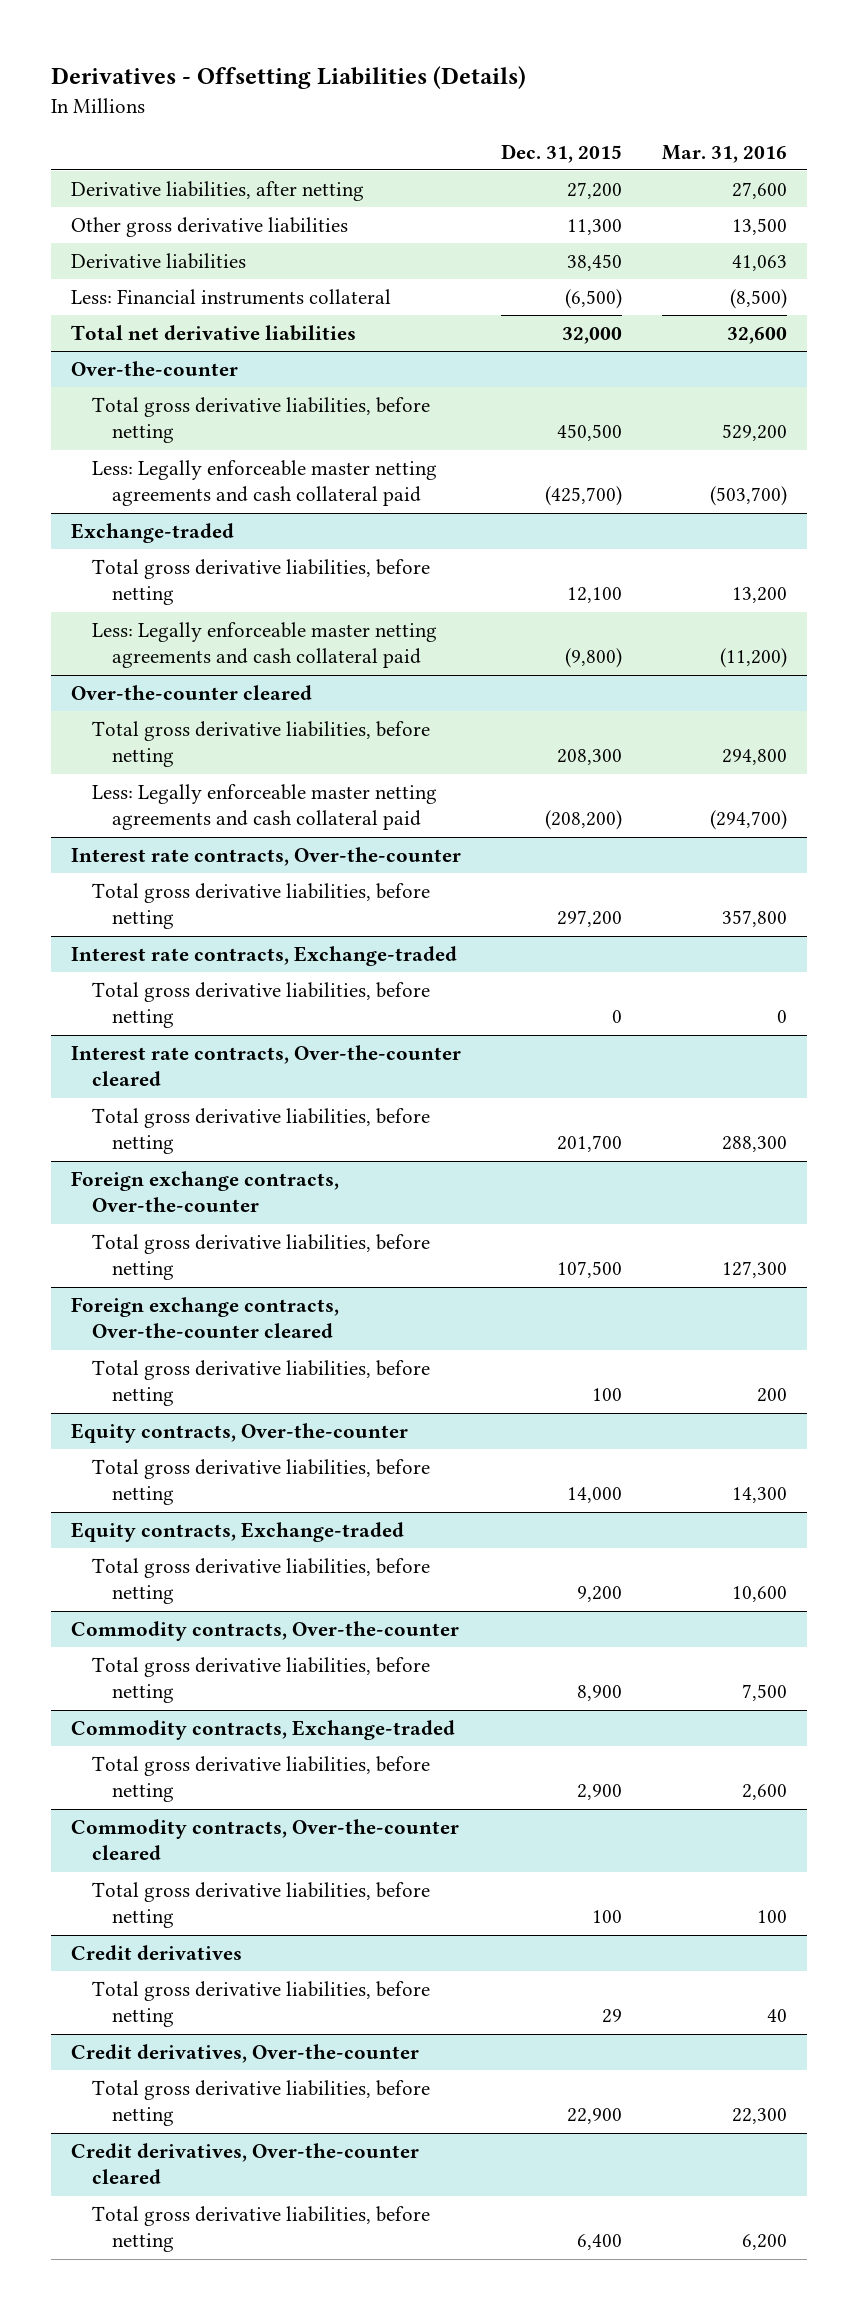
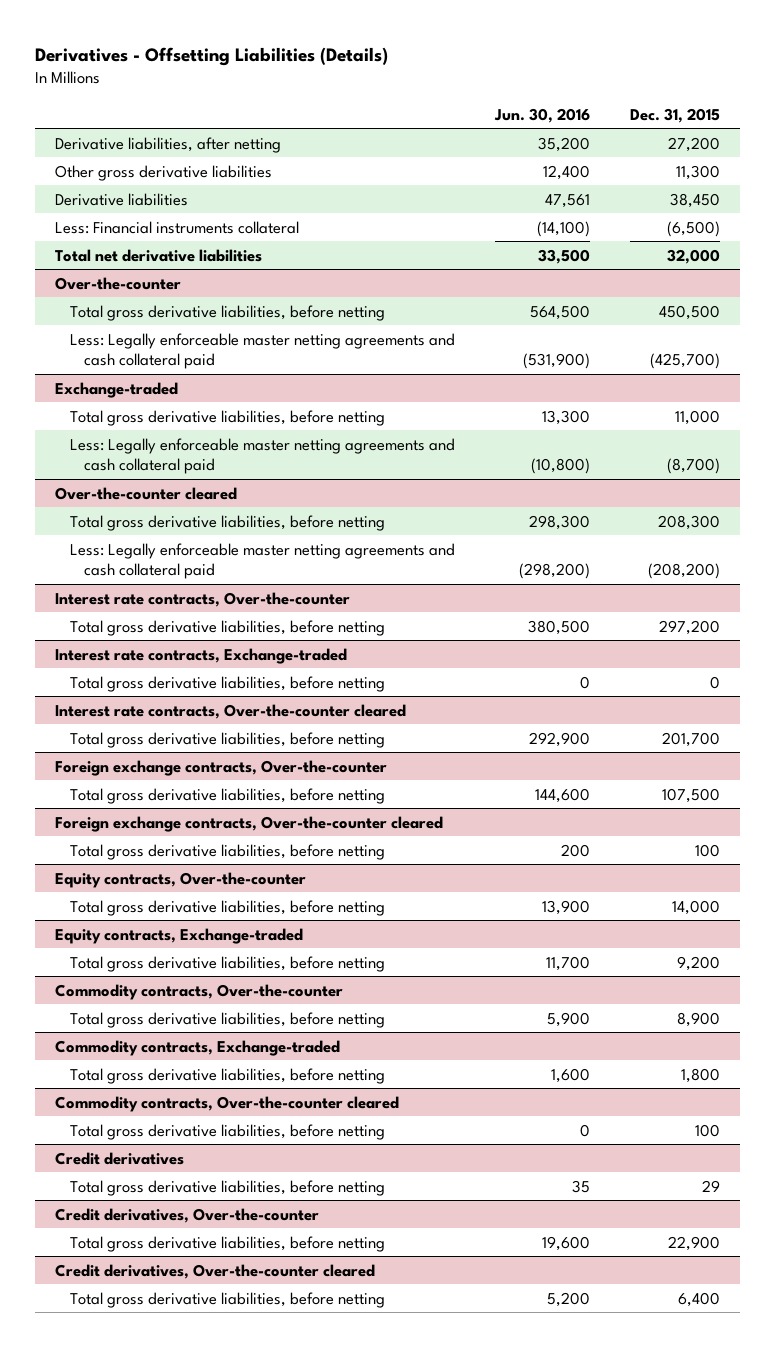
- | Dec. 31, 2015 | Mar. 31, 2016
+ | Jun. 30, 2016 | Dec. 31, 2015
@ Exchange-traded
- Total gross derivative liabilities, before netting | 12,100 | 13,200
- Less: Legally enforceable master netting agreements and cash collateral paid | (9,800) | (11,200)
+ Total gross derivative liabilities, before netting | 13,300 | 11,000
+ Less: Legally enforceable master netting agreements and cash collateral paid | (10,800) | (8,700)
@ Commodity contracts, Exchange-traded
- Total gross derivative liabilities, before netting | 2,900 | 2,600
+ Total gross derivative liabilities, before netting | 1,600 | 1,800

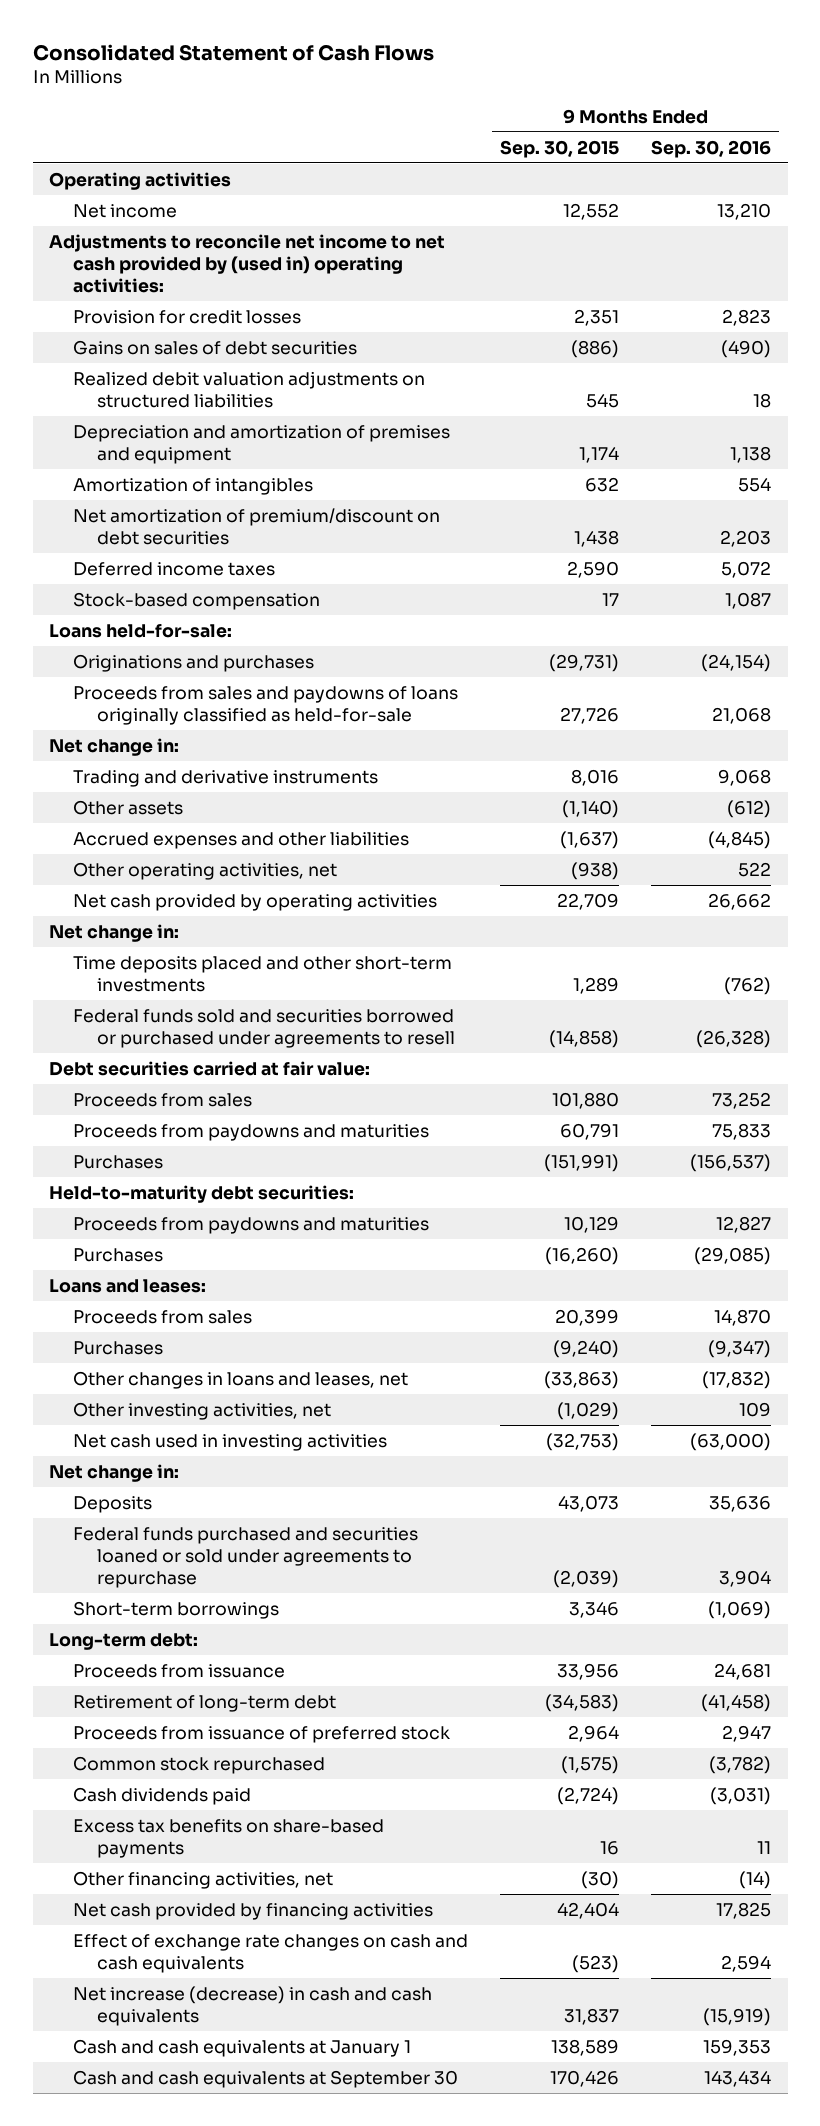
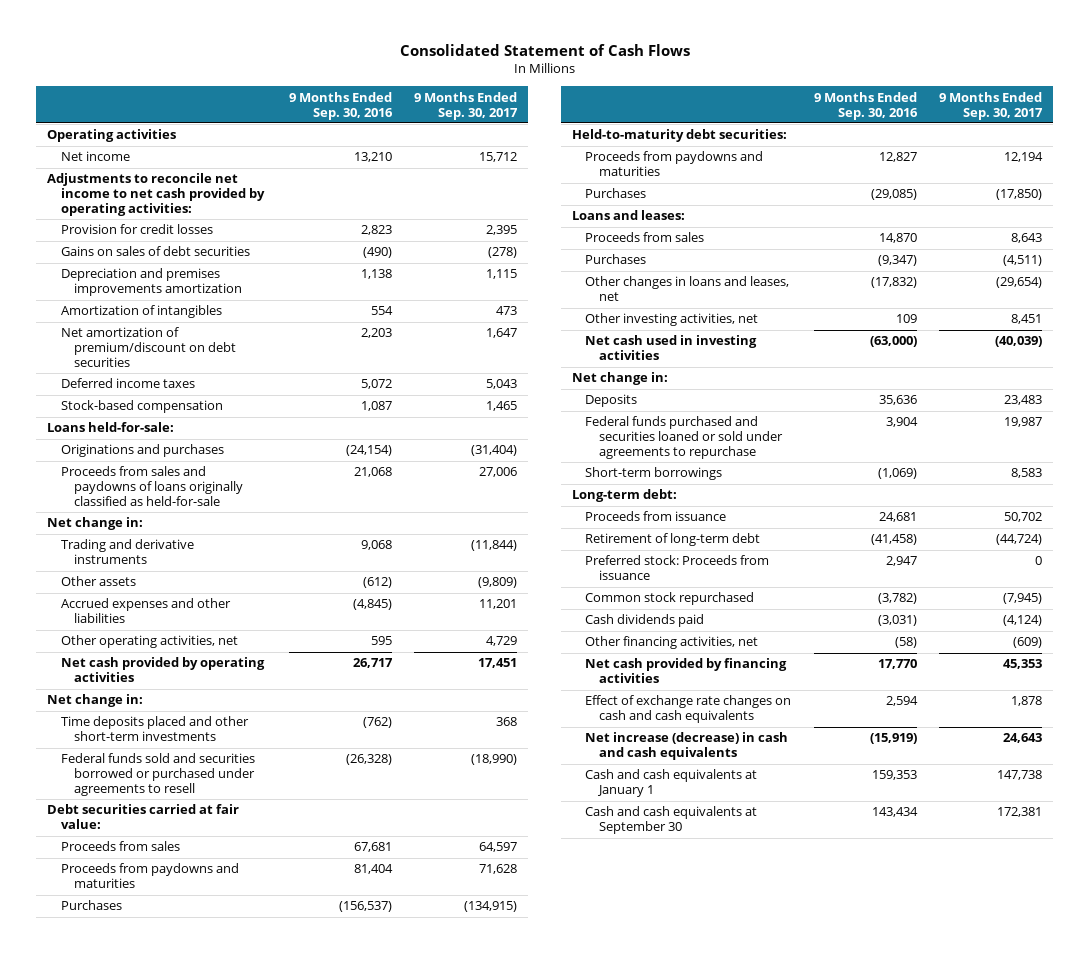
- | 9 Months Ended Sep. 30, 2015 | 9 Months Ended Sep. 30, 2016
+ | 9 Months Ended Sep. 30, 2016 | 9 Months Ended Sep. 30, 2017
- Adjustments to reconcile net income to net cash provided by (used in) operating activities:
+ Adjustments to reconcile net income to net cash provided by operating activities:
- Realized debit valuation adjustments on structured liabilities | 545 | 18
- Depreciation and amortization of premises and equipment | 1,174 | 1,138
+ Depreciation and premises improvements amortization | 1,138 | 1,115
- Other operating activities, net | (938) | 522
- Net cash provided by operating activities | 22,709 | 26,662
+ Other operating activities, net | 595 | 4,729
+ Net cash provided by operating activities | 26,717 | 17,451
- Proceeds from sales | 101,880 | 73,252
- Proceeds from paydowns and maturities | 60,791 | 75,833
+ Proceeds from sales | 67,681 | 64,597
+ Proceeds from paydowns and maturities | 81,404 | 71,628
- Proceeds from issuance of preferred stock | 2,964 | 2,947
+ Preferred stock: Proceeds from issuance | 2,947 | 0
- Excess tax benefits on share-based payments | 16 | 11
- Other financing activities, net | (30) | (14)
- Net cash provided by financing activities | 42,404 | 17,825
+ Other financing activities, net | (58) | (609)
+ Net cash provided by financing activities | 17,770 | 45,353

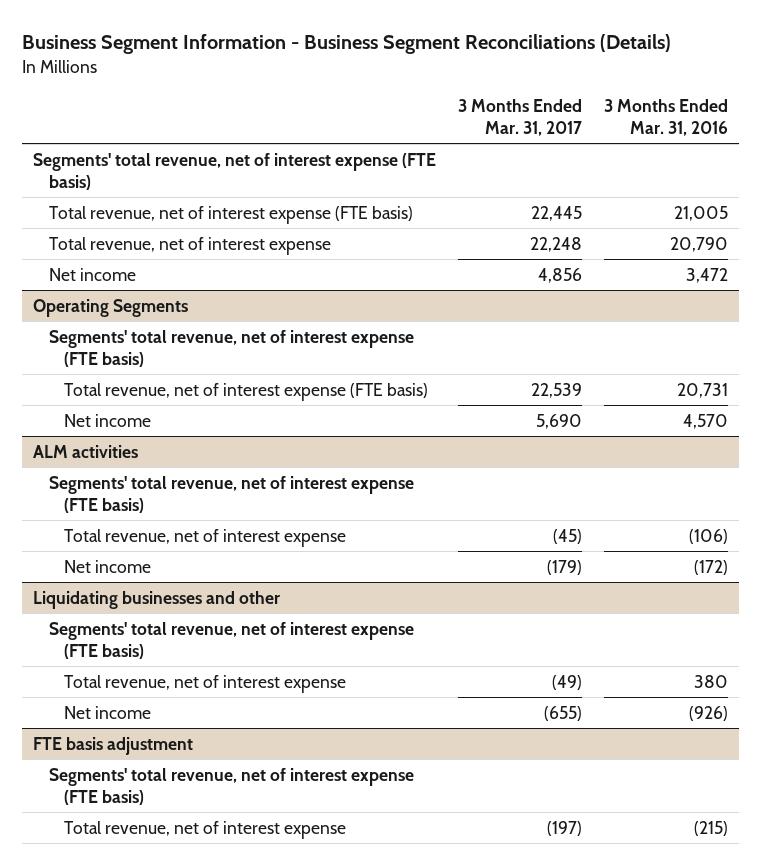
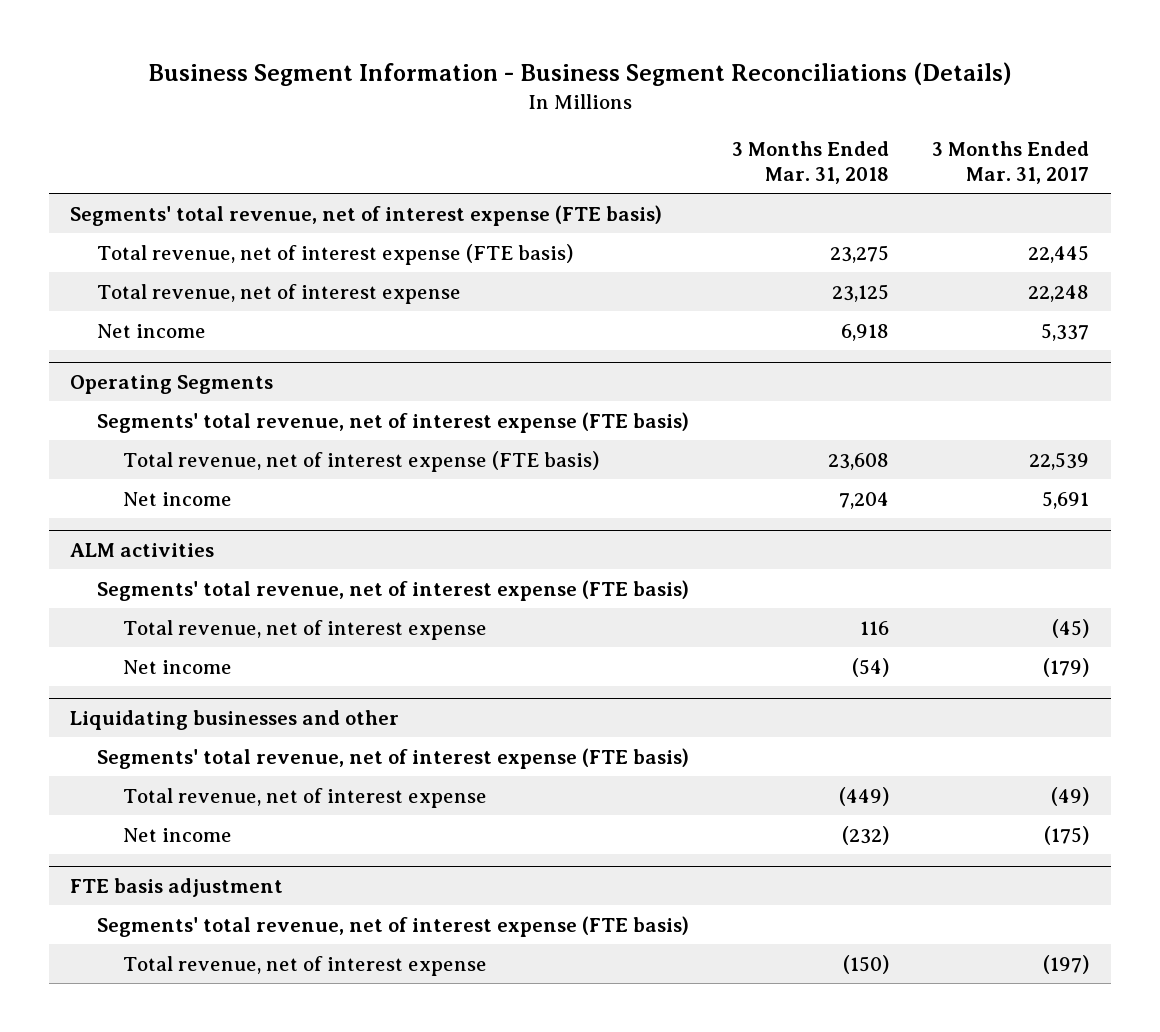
- | 3 Months Ended Mar. 31, 2017 | 3 Months Ended Mar. 31, 2016
+ | 3 Months Ended Mar. 31, 2018 | 3 Months Ended Mar. 31, 2017
- Net income | 4,856 | 3,472
+ Net income | 6,918 | 5,337
@ Operating Segments
- Net income | 5,690 | 4,570
+ Net income | 7,204 | 5,691
@ Liquidating businesses and other
- Net income | (655) | (926)
+ Net income | (232) | (175)

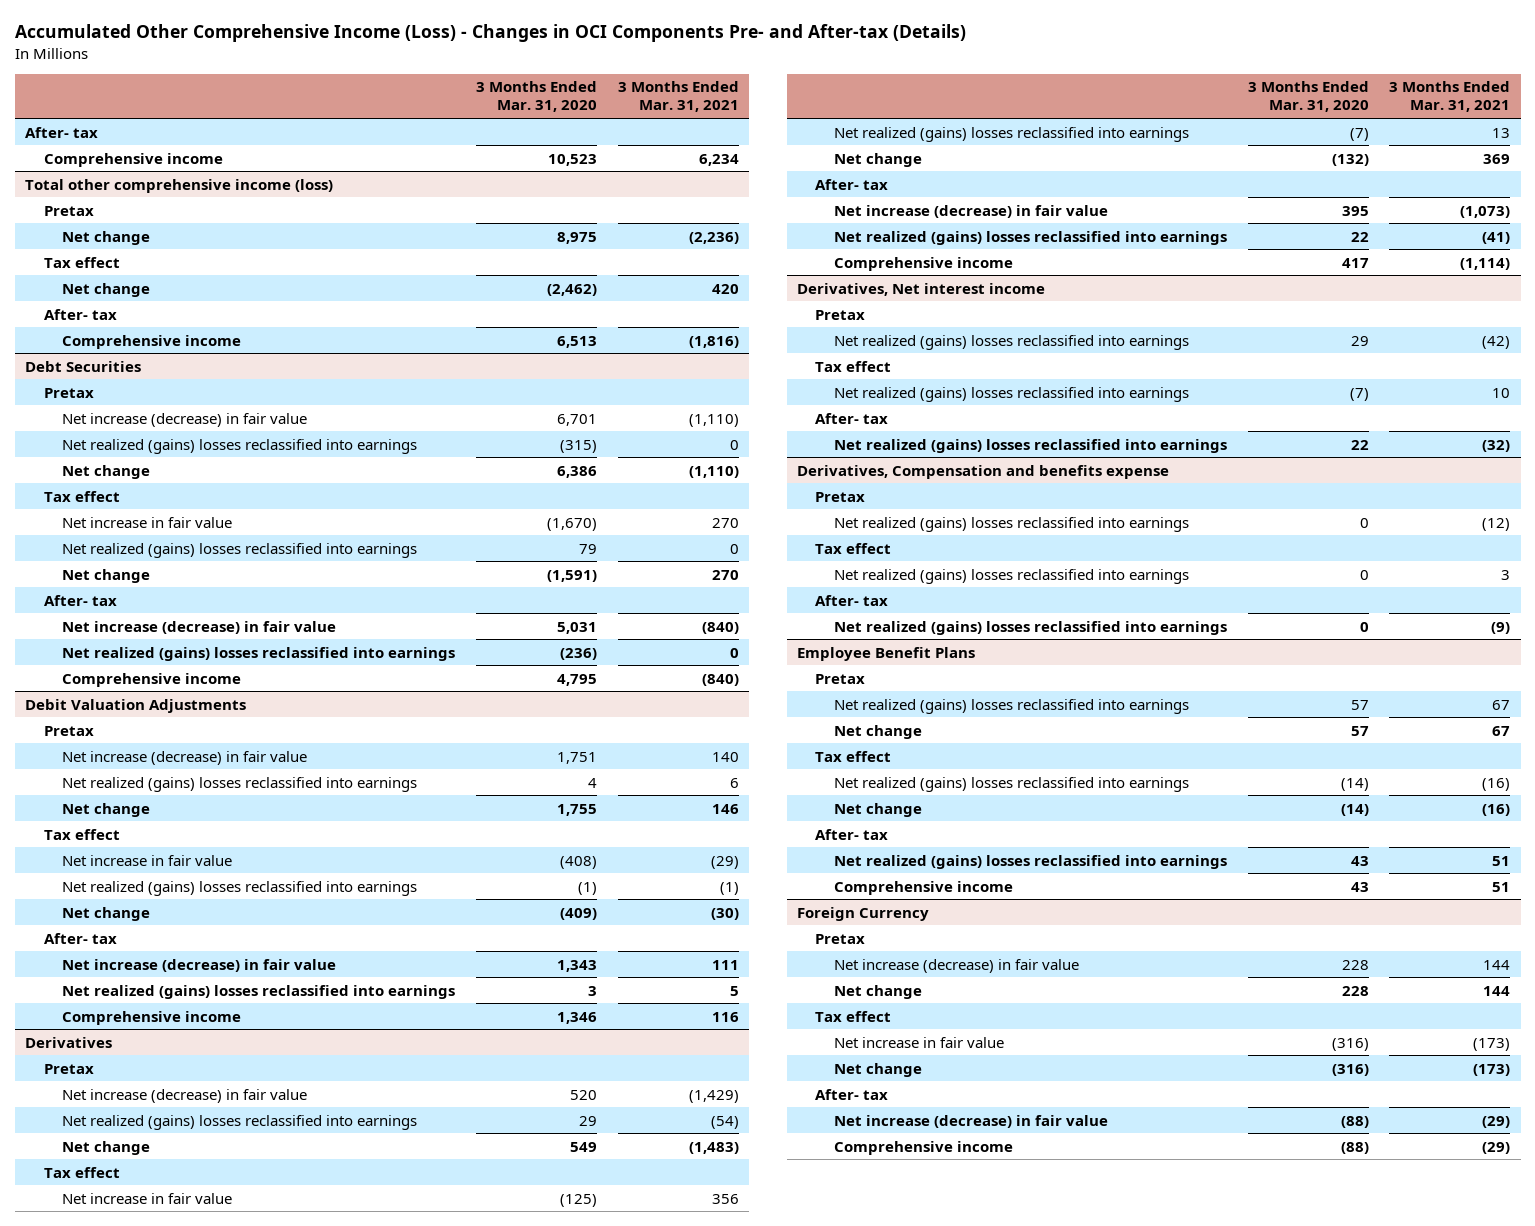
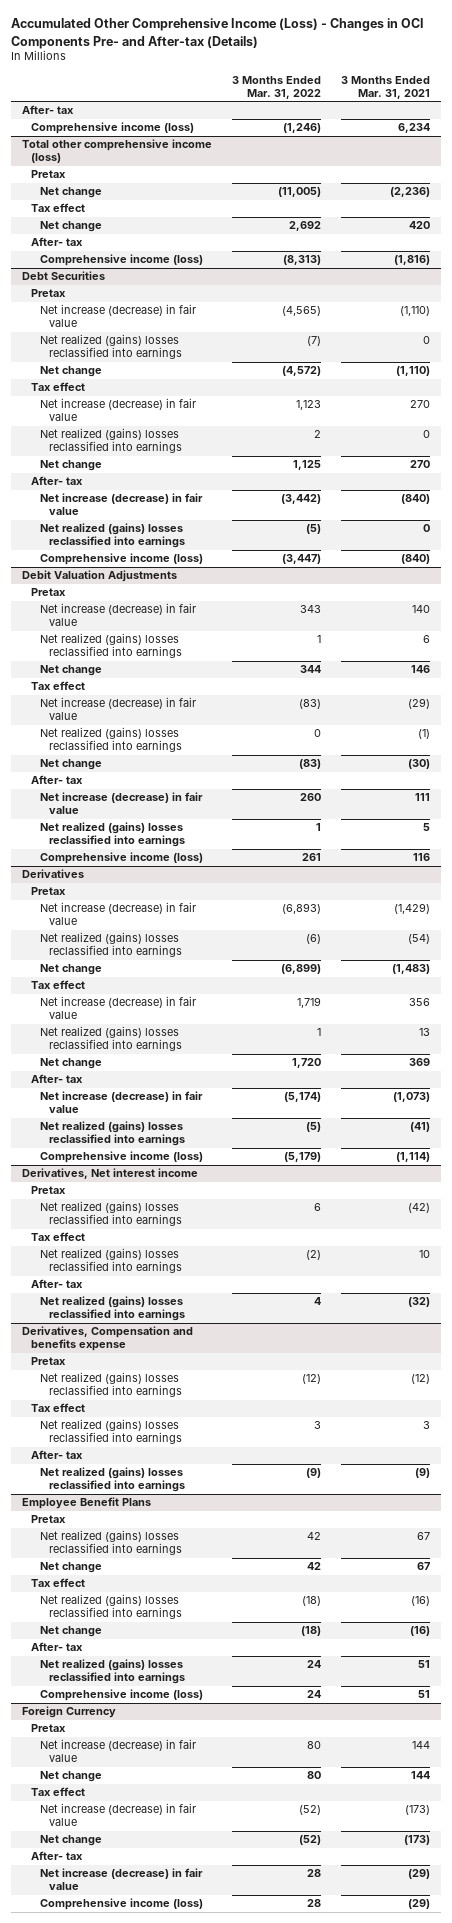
- | 3 Months Ended Mar. 31, 2020 | 3 Months Ended Mar. 31, 2021
+ | 3 Months Ended Mar. 31, 2022 | 3 Months Ended Mar. 31, 2021
- Comprehensive income | 10,523 | 6,234
+ Comprehensive income (loss) | (1,246) | 6,234
@ Total other comprehensive income (loss)
- Comprehensive income | 6,513 | (1,816)
+ Comprehensive income (loss) | (8,313) | (1,816)
@ Debt Securities
- Net increase in fair value | (1,670) | 270
+ Net increase (decrease) in fair value | 1,123 | 270
- Comprehensive income | 4,795 | (840)
+ Comprehensive income (loss) | (3,447) | (840)
@ Debit Valuation Adjustments
- Net increase in fair value | (408) | (29)
+ Net increase (decrease) in fair value | (83) | (29)
- Comprehensive income | 1,346 | 116
+ Comprehensive income (loss) | 261 | 116
@ Derivatives
- Net increase in fair value | (125) | 356
+ Net increase (decrease) in fair value | 1,719 | 356
- Comprehensive income | 417 | (1,114)
+ Comprehensive income (loss) | (5,179) | (1,114)
@ Employee Benefit Plans
- Comprehensive income | 43 | 51
+ Comprehensive income (loss) | 24 | 51
@ Foreign Currency
- Net increase in fair value | (316) | (173)
+ Net increase (decrease) in fair value | (52) | (173)
- Comprehensive income | (88) | (29)
+ Comprehensive income (loss) | 28 | (29)

